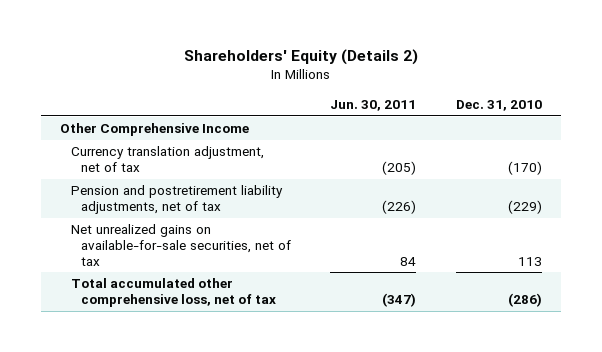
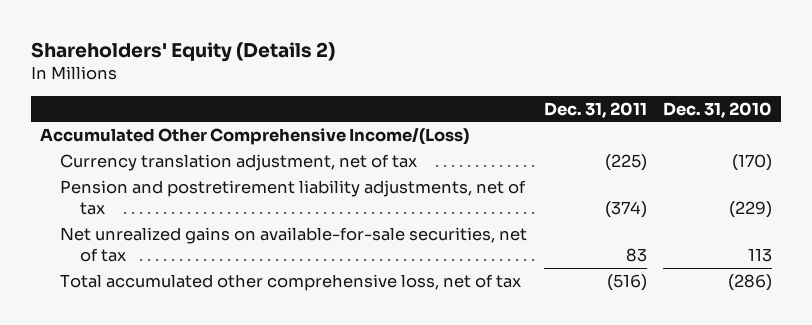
- | Jun. 30, 2011 | Dec. 31, 2010
+ | Dec. 31, 2011 | Dec. 31, 2010
- Other Comprehensive Income
+ Accumulated Other Comprehensive Income/(Loss)

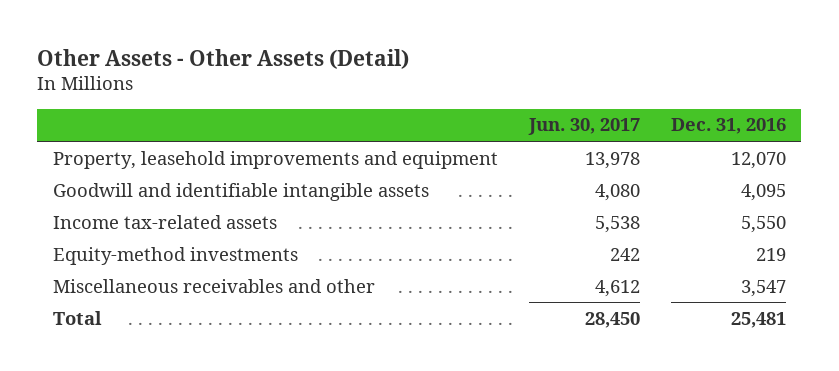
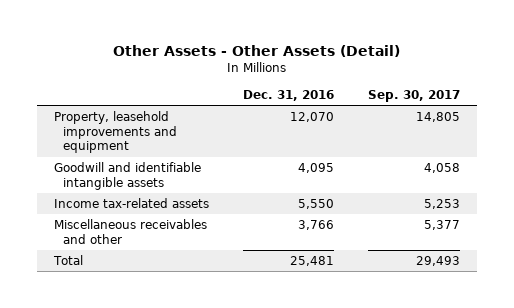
- | Jun. 30, 2017 | Dec. 31, 2016
+ | Dec. 31, 2016 | Sep. 30, 2017
- Equity-method investments | 242 | 219
- Miscellaneous receivables and other | 4,612 | 3,547
+ Miscellaneous receivables and other | 3,766 | 5,377

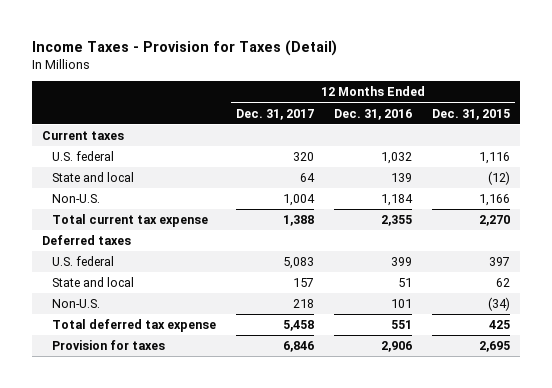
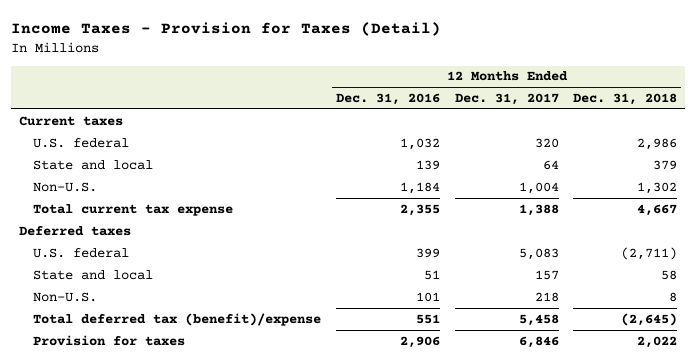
- | 12 Months Ended Dec. 31, 2017 | 12 Months Ended Dec. 31, 2016 | 12 Months Ended Dec. 31, 2015
+ | 12 Months Ended Dec. 31, 2016 | 12 Months Ended Dec. 31, 2017 | 12 Months Ended Dec. 31, 2018
- Total deferred tax expense | 5,458 | 551 | 425
+ Total deferred tax (benefit)/expense | 551 | 5,458 | (2,645)

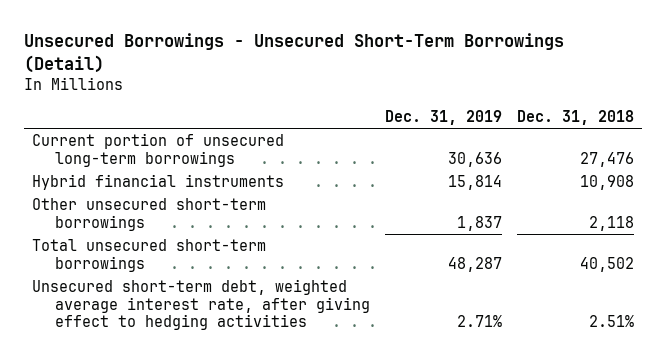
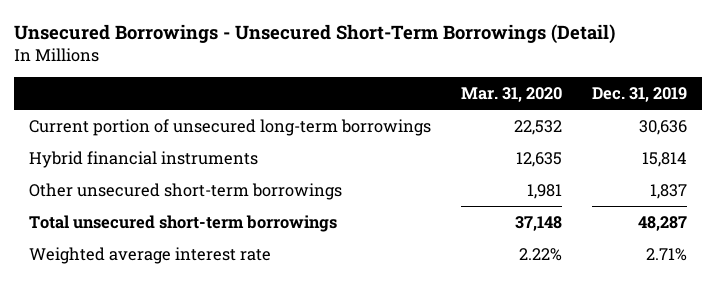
- | Dec. 31, 2019 | Dec. 31, 2018
+ | Mar. 31, 2020 | Dec. 31, 2019
- Unsecured short-term debt, weighted average interest rate, after giving effect to hedging activities | 2.71% | 2.51%
+ Weighted average interest rate | 2.22% | 2.71%

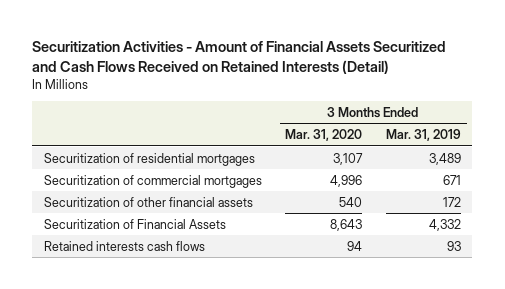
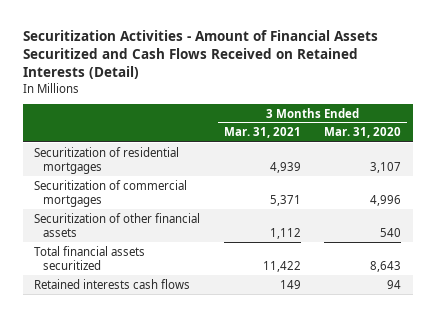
- | 3 Months Ended Mar. 31, 2020 | 3 Months Ended Mar. 31, 2019
+ | 3 Months Ended Mar. 31, 2021 | 3 Months Ended Mar. 31, 2020
- Securitization of Financial Assets | 8,643 | 4,332
+ Total financial assets securitized | 11,422 | 8,643

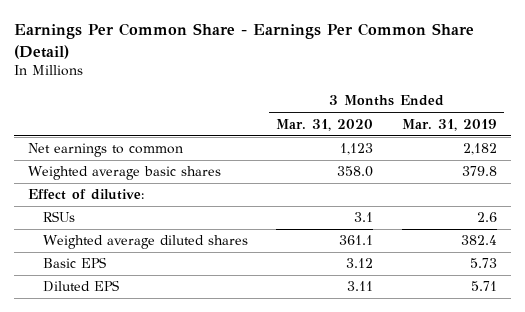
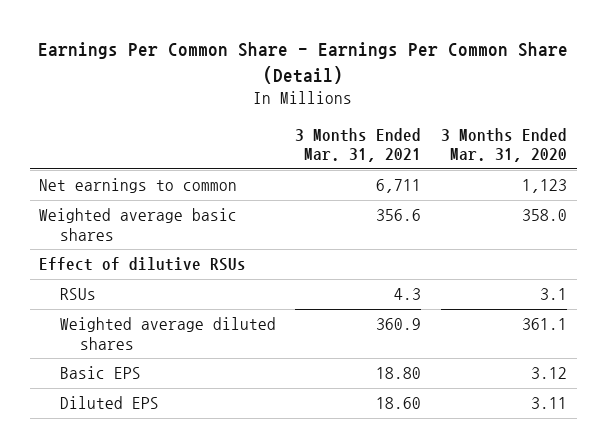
- | 3 Months Ended Mar. 31, 2020 | 3 Months Ended Mar. 31, 2019
+ | 3 Months Ended Mar. 31, 2021 | 3 Months Ended Mar. 31, 2020
- Effect of dilutive:
+ Effect of dilutive RSUs

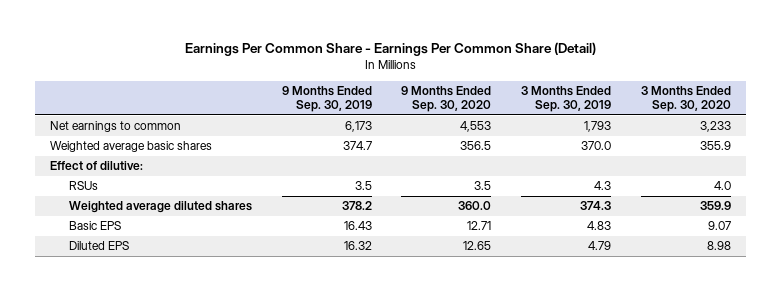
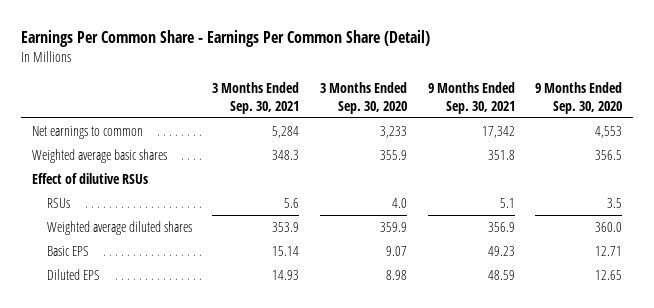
- | 9 Months Ended Sep. 30, 2019 | 9 Months Ended Sep. 30, 2020 | 3 Months Ended Sep. 30, 2019 | 3 Months Ended Sep. 30, 2020
+ | 3 Months Ended Sep. 30, 2021 | 3 Months Ended Sep. 30, 2020 | 9 Months Ended Sep. 30, 2021 | 9 Months Ended Sep. 30, 2020
- Effect of dilutive:
+ Effect of dilutive RSUs

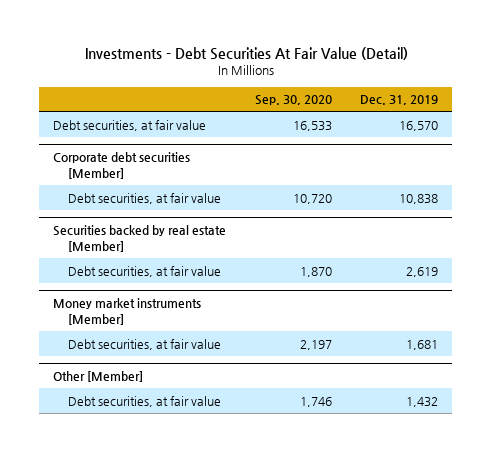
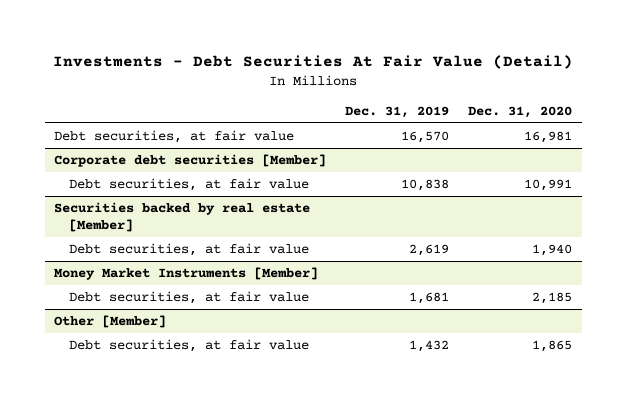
- | Sep. 30, 2020 | Dec. 31, 2019
+ | Dec. 31, 2019 | Dec. 31, 2020
- Money market instruments [Member]
+ Money Market Instruments [Member]

